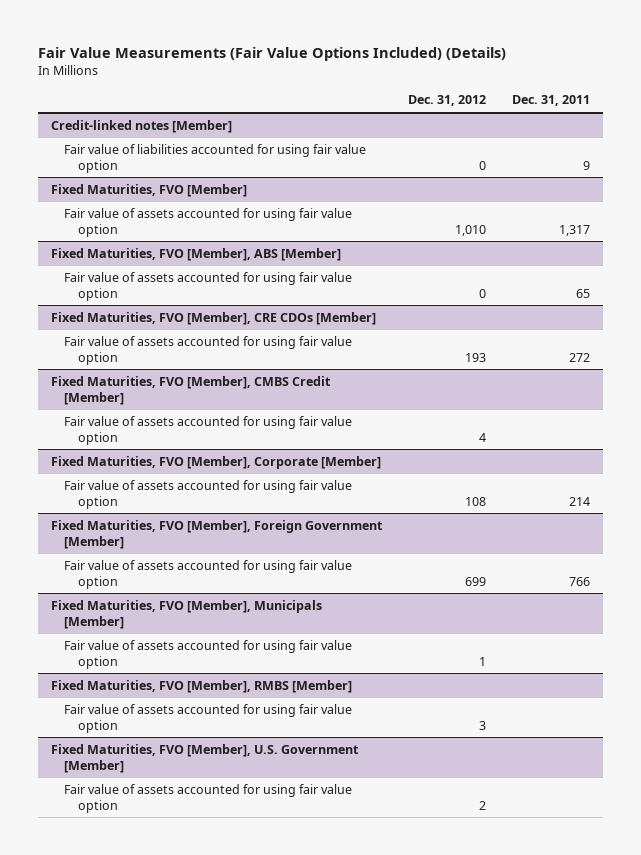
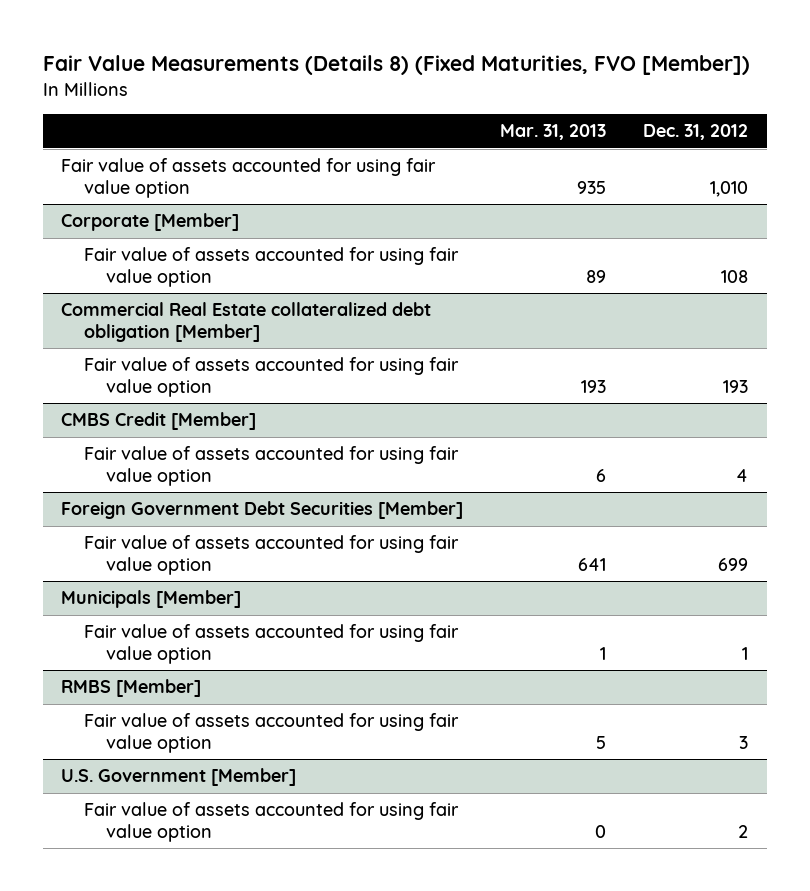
- Fair Value Measurements (Fair Value Options Included) (Details)
+ Fair Value Measurements (Details 8) (Fixed Maturities, FVO [Member])
- | Dec. 31, 2012 | Dec. 31, 2011
+ | Mar. 31, 2013 | Dec. 31, 2012
- Credit-linked notes [Member]
- Fair value of liabilities accounted for using fair value option | 0 | 9
- Fixed Maturities, FVO [Member]
- Fixed Maturities, FVO [Member], ABS [Member]
- Fair value of assets accounted for using fair value option | 0 | 65
- Fixed Maturities, FVO [Member], CRE CDOs [Member]
+ Corporate [Member]
+ Fair value of assets accounted for using fair value option | 89 | 108
+ Commercial Real Estate collateralized debt obligation [Member]
- Fixed Maturities, FVO [Member], CMBS Credit [Member]
+ CMBS Credit [Member]
- Fixed Maturities, FVO [Member], Corporate [Member]
- Fair value of assets accounted for using fair value option | 108 | 214
- Fixed Maturities, FVO [Member], Foreign Government [Member]
+ Foreign Government Debt Securities [Member]
- Fixed Maturities, FVO [Member], Municipals [Member]
+ Municipals [Member]
- Fixed Maturities, FVO [Member], RMBS [Member]
+ RMBS [Member]
- Fixed Maturities, FVO [Member], U.S. Government [Member]
+ U.S. Government [Member]

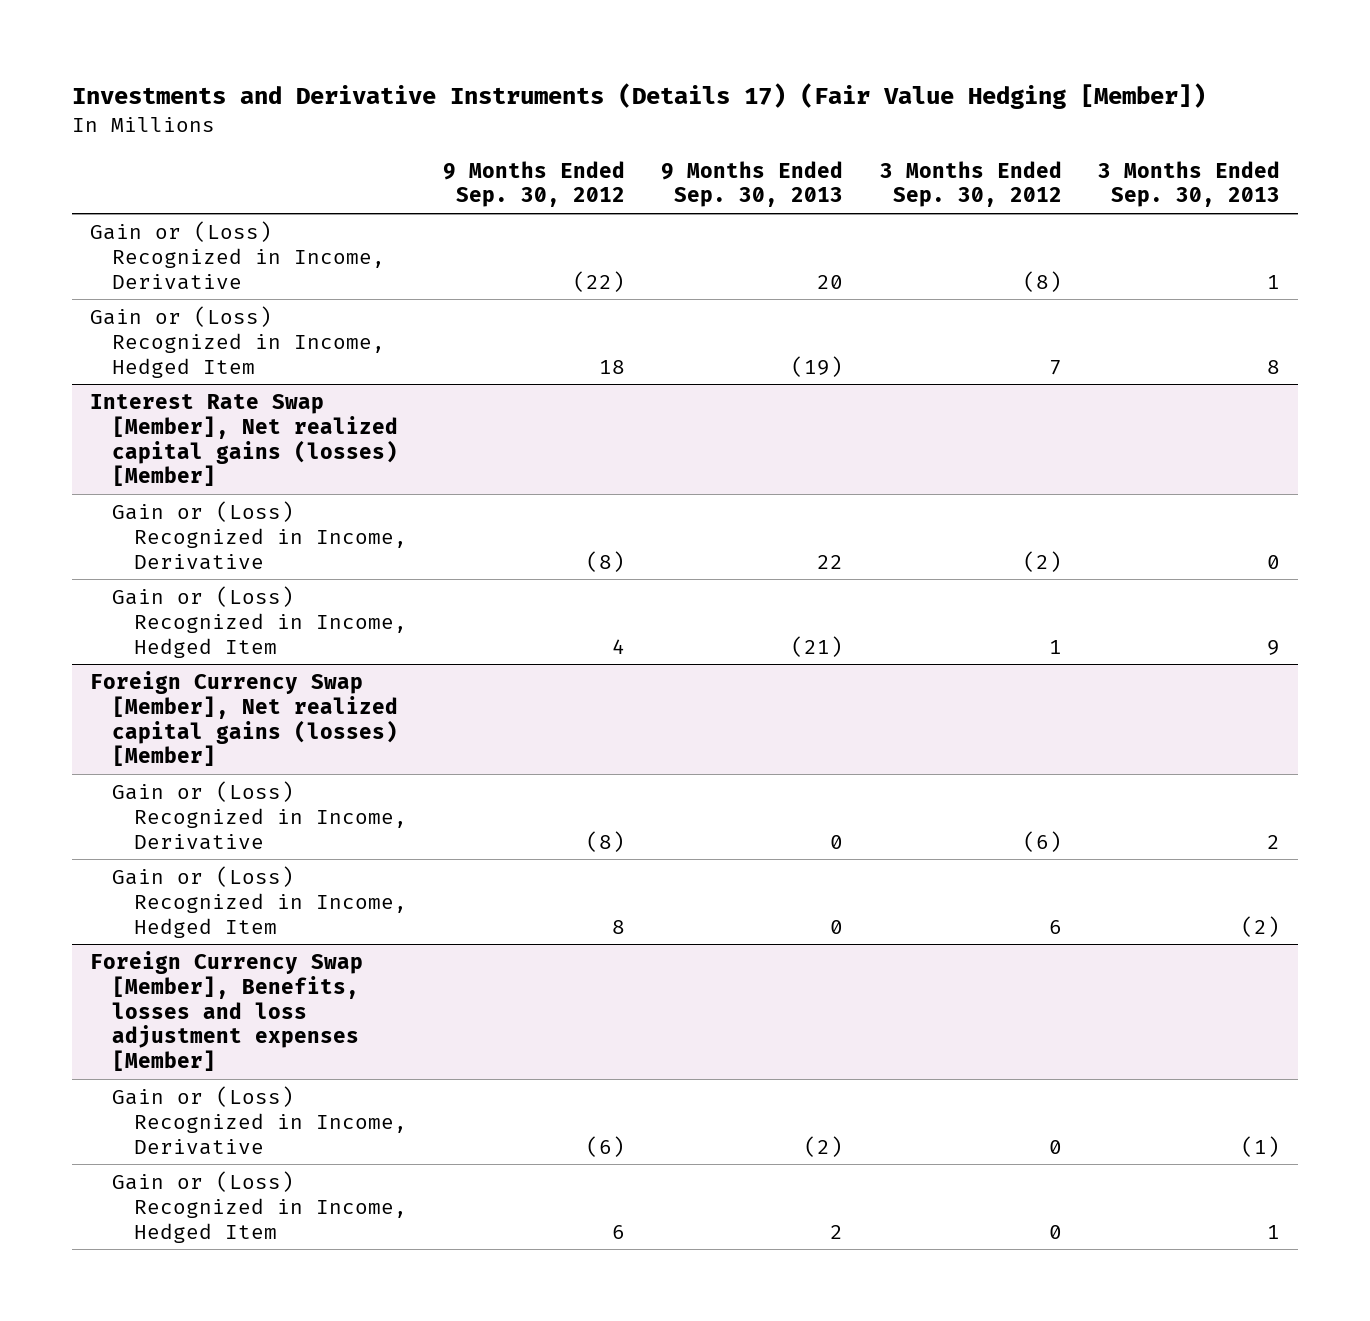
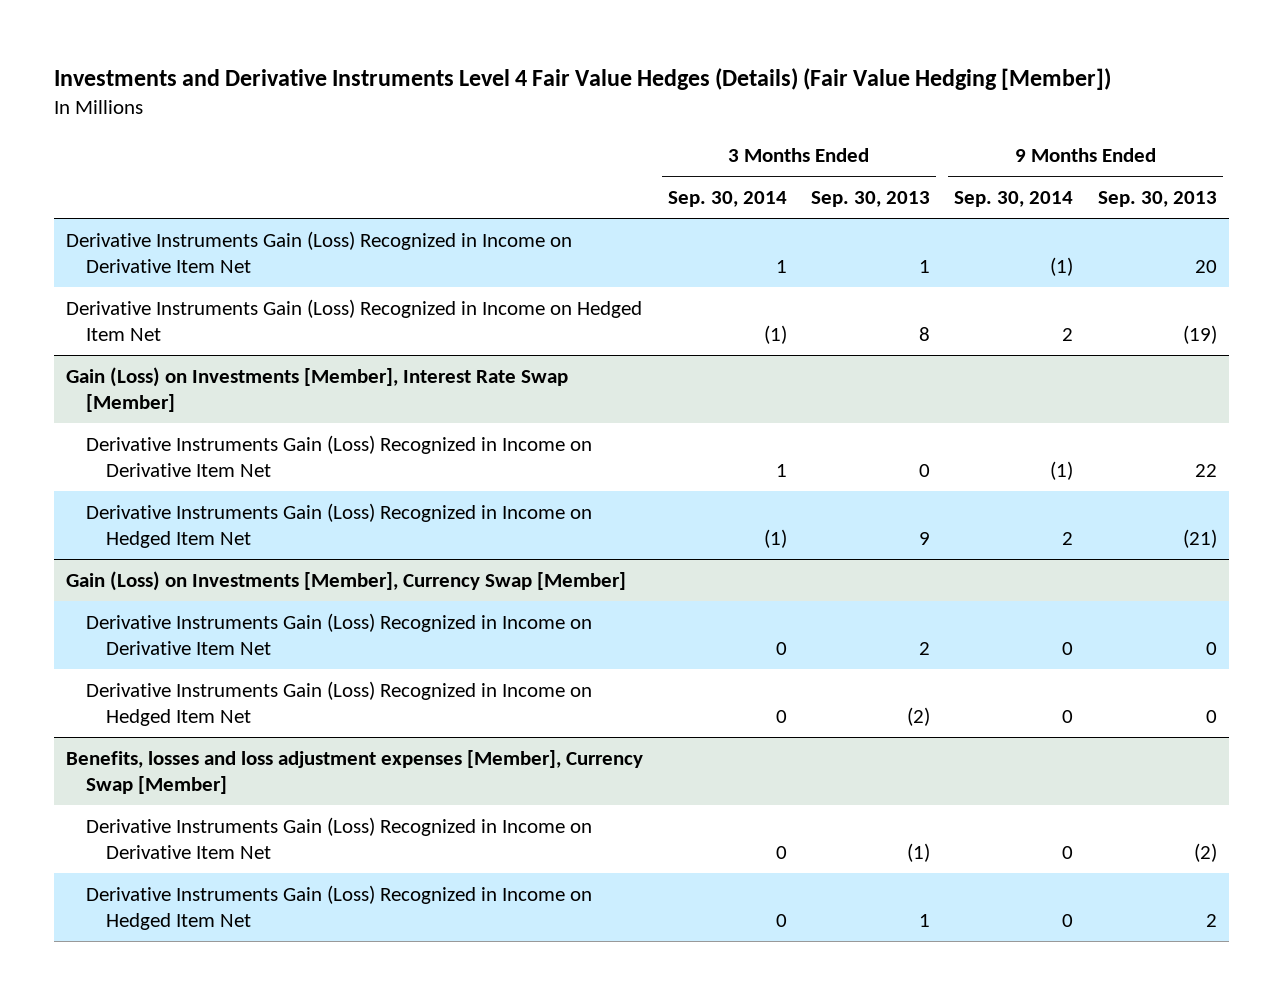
- Investments and Derivative Instruments (Details 17) (Fair Value Hedging [Member])
+ Investments and Derivative Instruments Level 4 Fair Value Hedges (Details) (Fair Value Hedging [Member])
- | 9 Months Ended Sep. 30, 2012 | 9 Months Ended Sep. 30, 2013 | 3 Months Ended Sep. 30, 2012 | 3 Months Ended Sep. 30, 2013
+ | 3 Months Ended Sep. 30, 2014 | 3 Months Ended Sep. 30, 2013 | 9 Months Ended Sep. 30, 2014 | 9 Months Ended Sep. 30, 2013
- Gain or (Loss) Recognized in Income, Derivative | (22) | 20 | (8) | 1
- Gain or (Loss) Recognized in Income, Hedged Item | 18 | (19) | 7 | 8
- Interest Rate Swap [Member], Net realized capital gains (losses) [Member]
- Gain or (Loss) Recognized in Income, Derivative | (8) | 22 | (2) | 0
- Gain or (Loss) Recognized in Income, Hedged Item | 4 | (21) | 1 | 9
- Foreign Currency Swap [Member], Net realized capital gains (losses) [Member]
- Gain or (Loss) Recognized in Income, Derivative | (8) | 0 | (6) | 2
- Gain or (Loss) Recognized in Income, Hedged Item | 8 | 0 | 6 | (2)
- Foreign Currency Swap [Member], Benefits, losses and loss adjustment expenses [Member]
- Gain or (Loss) Recognized in Income, Derivative | (6) | (2) | 0 | (1)
- Gain or (Loss) Recognized in Income, Hedged Item | 6 | 2 | 0 | 1
+ Derivative Instruments Gain (Loss) Recognized in Income on Derivative Item Net | 1 | 1 | (1) | 20
+ Derivative Instruments Gain (Loss) Recognized in Income on Hedged Item Net | (1) | 8 | 2 | (19)
+ Gain (Loss) on Investments [Member], Interest Rate Swap [Member]
+ Derivative Instruments Gain (Loss) Recognized in Income on Derivative Item Net | 1 | 0 | (1) | 22
+ Derivative Instruments Gain (Loss) Recognized in Income on Hedged Item Net | (1) | 9 | 2 | (21)
+ Gain (Loss) on Investments [Member], Currency Swap [Member]
+ Derivative Instruments Gain (Loss) Recognized in Income on Derivative Item Net | 0 | 2 | 0 | 0
+ Derivative Instruments Gain (Loss) Recognized in Income on Hedged Item Net | 0 | (2) | 0 | 0
+ Benefits, losses and loss adjustment expenses [Member], Currency Swap [Member]
+ Derivative Instruments Gain (Loss) Recognized in Income on Derivative Item Net | 0 | (1) | 0 | (2)
+ Derivative Instruments Gain (Loss) Recognized in Income on Hedged Item Net | 0 | 1 | 0 | 2

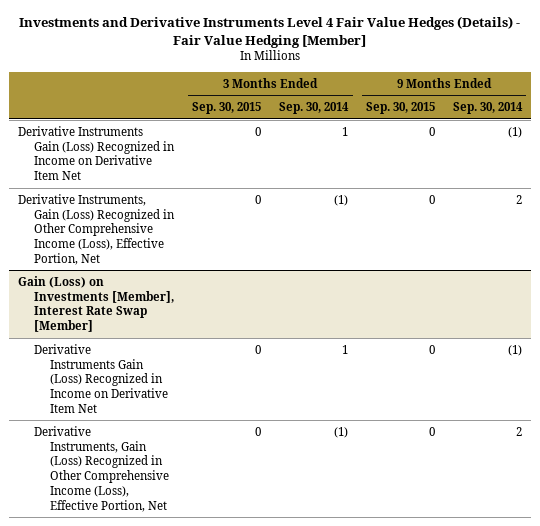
- Investments and Derivative Instruments Level 4 Fair Value Hedges (Details) (Fair Value Hedging [Member])
+ Investments and Derivative Instruments Level 4 Fair Value Hedges (Details) - Fair Value Hedging [Member]
- | 3 Months Ended Sep. 30, 2014 | 3 Months Ended Sep. 30, 2013 | 9 Months Ended Sep. 30, 2014 | 9 Months Ended Sep. 30, 2013
+ | 3 Months Ended Sep. 30, 2015 | 3 Months Ended Sep. 30, 2014 | 9 Months Ended Sep. 30, 2015 | 9 Months Ended Sep. 30, 2014
- Derivative Instruments Gain (Loss) Recognized in Income on Hedged Item Net | (1) | 8 | 2 | (19)
+ Derivative Instruments, Gain (Loss) Recognized in Other Comprehensive Income (Loss), Effective Portion, Net | 0 | (1) | 0 | 2
@ Gain (Loss) on Investments [Member], Interest Rate Swap [Member]
- Derivative Instruments Gain (Loss) Recognized in Income on Hedged Item Net | (1) | 9 | 2 | (21)
- Gain (Loss) on Investments [Member], Currency Swap [Member]
- Derivative Instruments Gain (Loss) Recognized in Income on Derivative Item Net | 0 | 2 | 0 | 0
- Derivative Instruments Gain (Loss) Recognized in Income on Hedged Item Net | 0 | (2) | 0 | 0
- Benefits, losses and loss adjustment expenses [Member], Currency Swap [Member]
- Derivative Instruments Gain (Loss) Recognized in Income on Derivative Item Net | 0 | (1) | 0 | (2)
- Derivative Instruments Gain (Loss) Recognized in Income on Hedged Item Net | 0 | 1 | 0 | 2
@ Gain (Loss) on Investments [Member], Interest Rate Swap [Member]
+ Derivative Instruments, Gain (Loss) Recognized in Other Comprehensive Income (Loss), Effective Portion, Net | 0 | (1) | 0 | 2

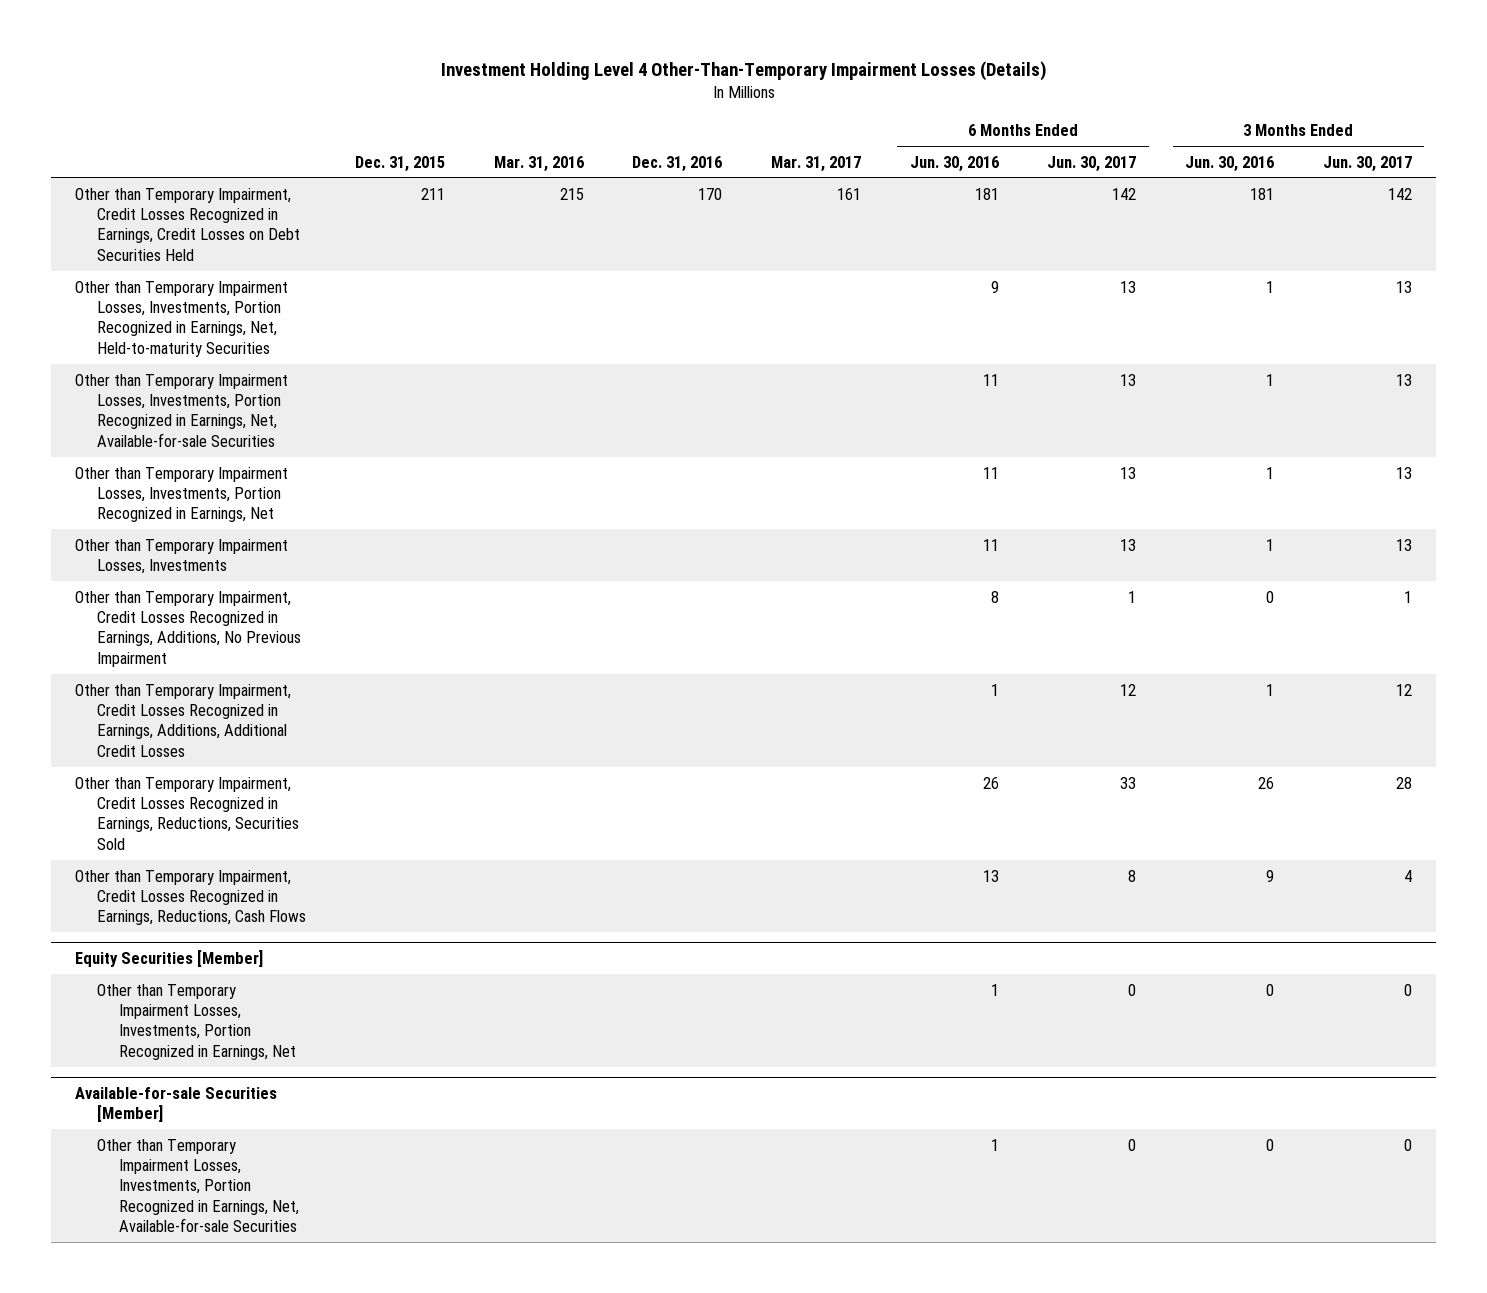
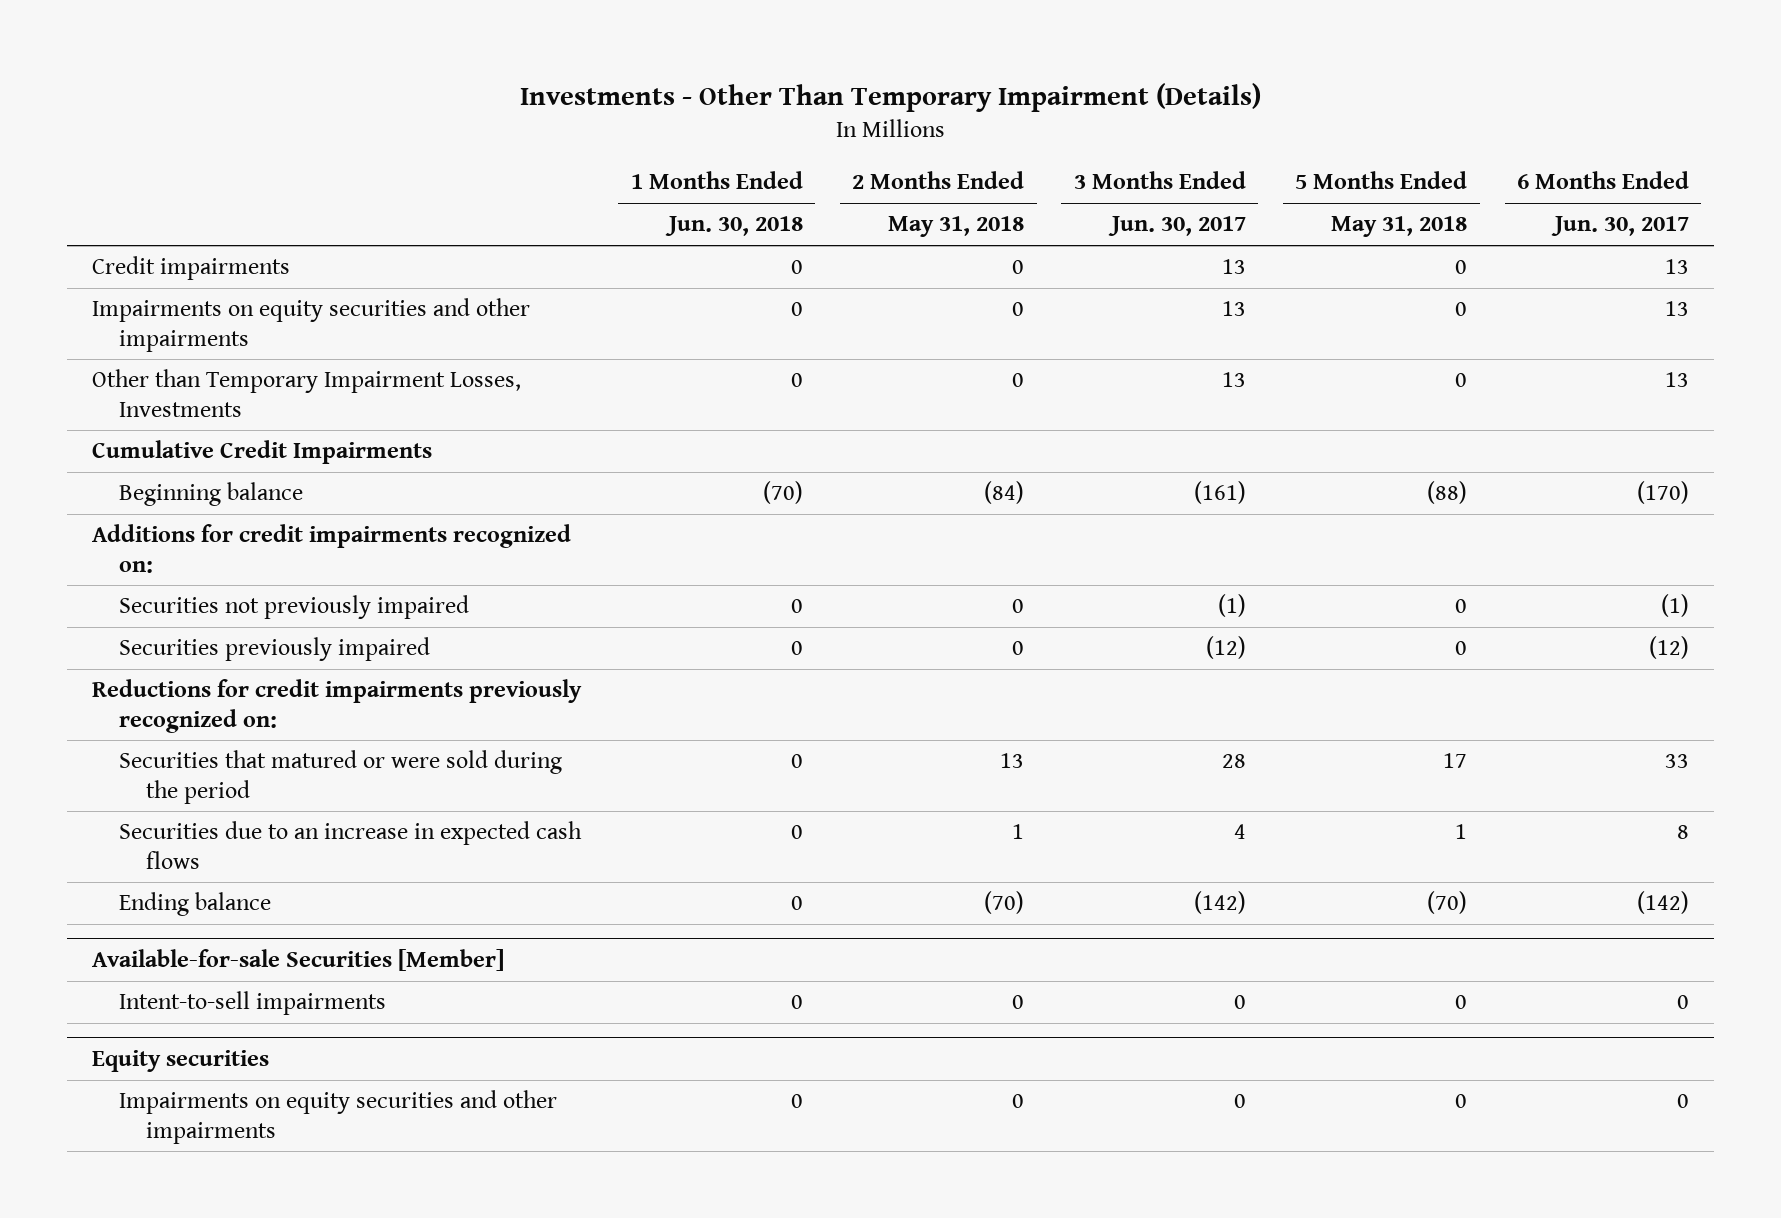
- Investment Holding Level 4 Other-Than-Temporary Impairment Losses (Details)
+ Investments - Other Than Temporary Impairment (Details)
- | Dec. 31, 2015 | Mar. 31, 2016 | Dec. 31, 2016 | Mar. 31, 2017 | 6 Months Ended Jun. 30, 2016 | 6 Months Ended Jun. 30, 2017 | 3 Months Ended Jun. 30, 2016 | 3 Months Ended Jun. 30, 2017
+ | 1 Months Ended Jun. 30, 2018 | 2 Months Ended May 31, 2018 | 3 Months Ended Jun. 30, 2017 | 5 Months Ended May 31, 2018 | 6 Months Ended Jun. 30, 2017
- Other than Temporary Impairment, Credit Losses Recognized in Earnings, Credit Losses on Debt Securities Held | 211 | 215 | 170 | 161 | 181 | 142 | 181 | 142
- Other than Temporary Impairment Losses, Investments, Portion Recognized in Earnings, Net, Held-to-maturity Securities | | | | | 9 | 13 | 1 | 13
- Other than Temporary Impairment Losses, Investments, Portion Recognized in Earnings, Net, Available-for-sale Securities | | | | | 11 | 13 | 1 | 13
- Other than Temporary Impairment Losses, Investments, Portion Recognized in Earnings, Net | | | | | 11 | 13 | 1 | 13
+ Credit impairments | 0 | 0 | 13 | 0 | 13
+ Impairments on equity securities and other impairments | 0 | 0 | 13 | 0 | 13
- Other than Temporary Impairment, Credit Losses Recognized in Earnings, Additions, No Previous Impairment | | | | | 8 | 1 | 0 | 1
- Other than Temporary Impairment, Credit Losses Recognized in Earnings, Additions, Additional Credit Losses | | | | | 1 | 12 | 1 | 12
- Other than Temporary Impairment, Credit Losses Recognized in Earnings, Reductions, Securities Sold | | | | | 26 | 33 | 26 | 28
- Other than Temporary Impairment, Credit Losses Recognized in Earnings, Reductions, Cash Flows | | | | | 13 | 8 | 9 | 4
- Equity Securities [Member]
- Other than Temporary Impairment Losses, Investments, Portion Recognized in Earnings, Net | | | | | 1 | 0 | 0 | 0
+ Cumulative Credit Impairments
+ Beginning balance | (70) | (84) | (161) | (88) | (170)
+ Additions for credit impairments recognized on:
+ Securities not previously impaired | 0 | 0 | (1) | 0 | (1)
+ Securities previously impaired | 0 | 0 | (12) | 0 | (12)
+ Reductions for credit impairments previously recognized on:
+ Securities that matured or were sold during the period | 0 | 13 | 28 | 17 | 33
+ Securities due to an increase in expected cash flows | 0 | 1 | 4 | 1 | 8
+ Ending balance | 0 | (70) | (142) | (70) | (142)
@ Available-for-sale Securities [Member]
- Other than Temporary Impairment Losses, Investments, Portion Recognized in Earnings, Net, Available-for-sale Securities | | | | | 1 | 0 | 0 | 0
+ Intent-to-sell impairments | 0 | 0 | 0 | 0 | 0
+ Equity securities
+ Impairments on equity securities and other impairments | 0 | 0 | 0 | 0 | 0

